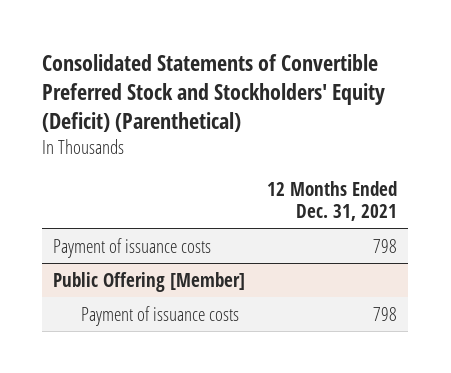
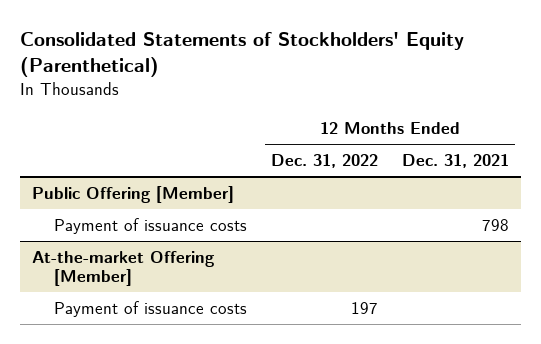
- Consolidated Statements of Convertible Preferred Stock and Stockholders' Equity (Deficit) (Parenthetical)
+ Consolidated Statements of Stockholders' Equity (Parenthetical)
- | 12 Months Ended Dec. 31, 2021
+ | 12 Months Ended Dec. 31, 2022 | 12 Months Ended Dec. 31, 2021
- Payment of issuance costs | 798
+ At-the-market Offering [Member]
+ Payment of issuance costs | 197 |

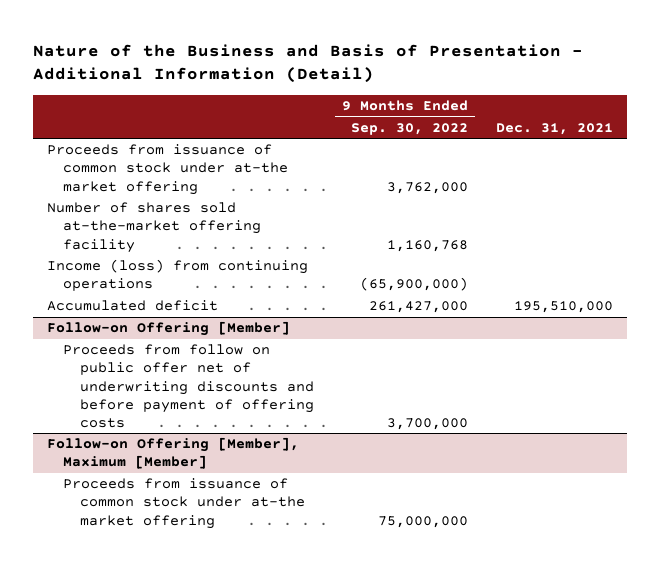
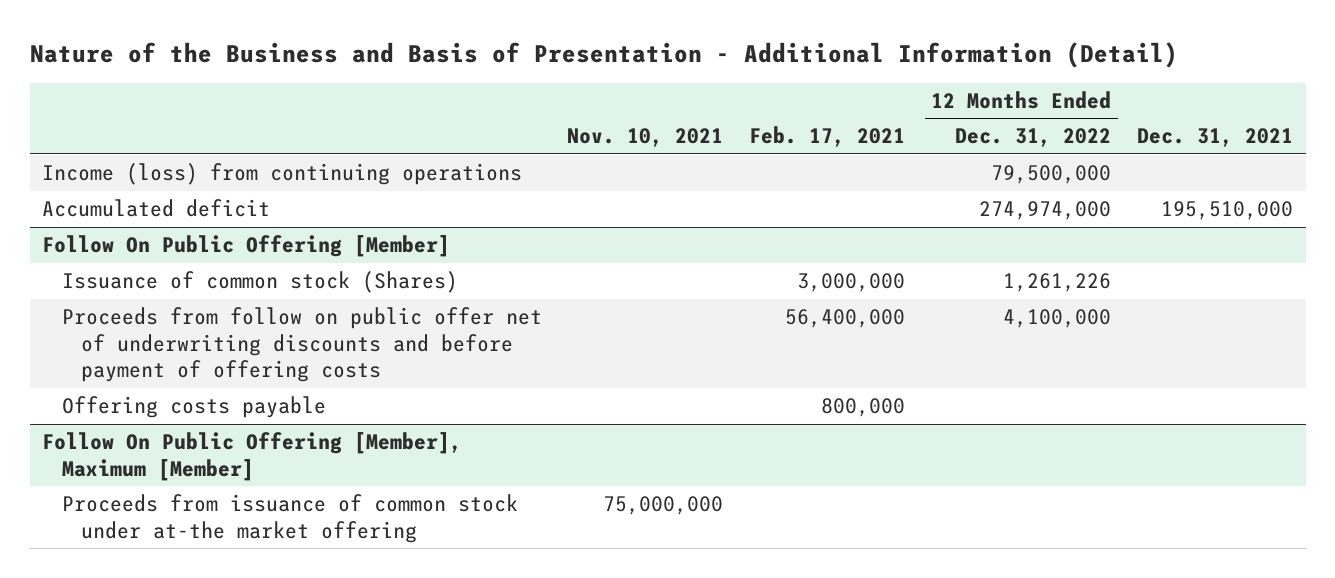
- | 9 Months Ended Sep. 30, 2022 | Dec. 31, 2021
+ | Nov. 10, 2021 | Feb. 17, 2021 | 12 Months Ended Dec. 31, 2022 | Dec. 31, 2021
- Proceeds from issuance of common stock under at-the market offering | 3,762,000 |
- Number of shares sold at-the-market offering facility | 1,160,768 |
- Follow-on Offering [Member]
+ Follow On Public Offering [Member]
+ Issuance of common stock (Shares) | | 3,000,000 | 1,261,226 |
- Follow-on Offering [Member], Maximum [Member]
+ Offering costs payable | | 800,000 | |
+ Follow On Public Offering [Member], Maximum [Member]

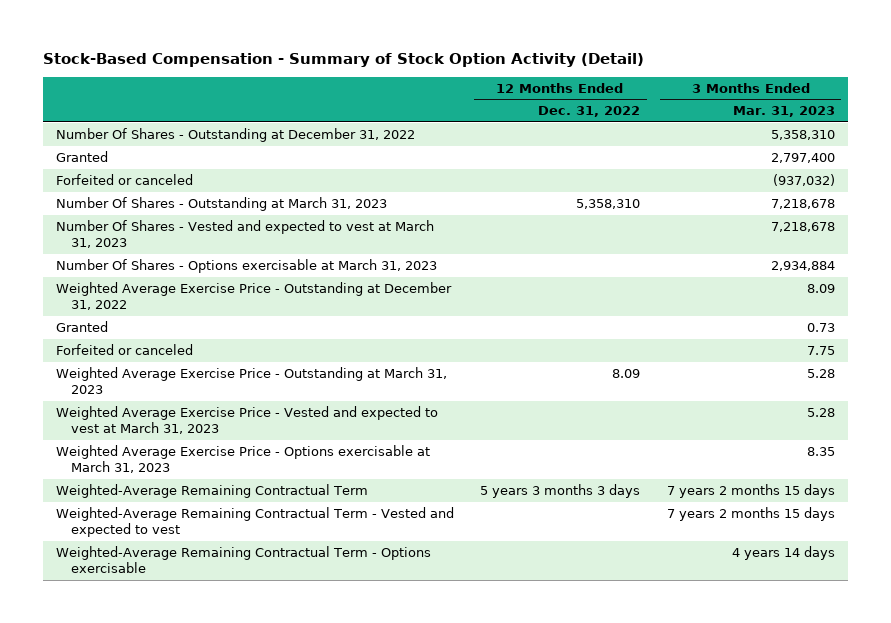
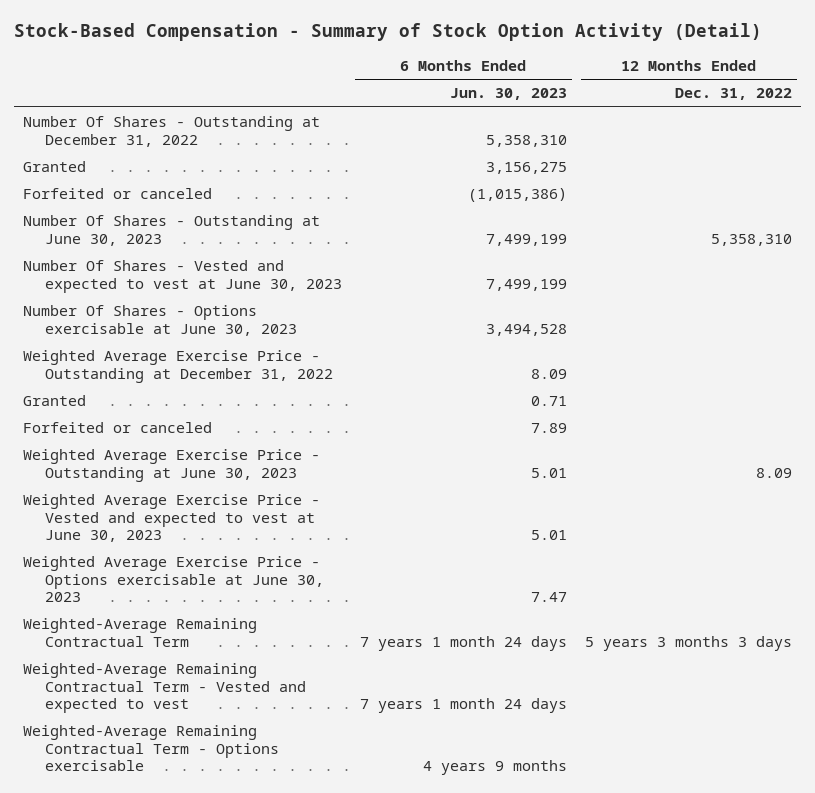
- | 12 Months Ended Dec. 31, 2022 | 3 Months Ended Mar. 31, 2023
+ | 6 Months Ended Jun. 30, 2023 | 12 Months Ended Dec. 31, 2022
- Number Of Shares - Outstanding at March 31, 2023 | 5,358,310 | 7,218,678
- Number Of Shares - Vested and expected to vest at March 31, 2023 | | 7,218,678
- Number Of Shares - Options exercisable at March 31, 2023 | | 2,934,884
+ Number Of Shares - Outstanding at June 30, 2023 | 7,499,199 | 5,358,310
+ Number Of Shares - Vested and expected to vest at June 30, 2023 | 7,499,199 |
+ Number Of Shares - Options exercisable at June 30, 2023 | 3,494,528 |
- Weighted Average Exercise Price - Outstanding at March 31, 2023 | 8.09 | 5.28
- Weighted Average Exercise Price - Vested and expected to vest at March 31, 2023 | | 5.28
- Weighted Average Exercise Price - Options exercisable at March 31, 2023 | | 8.35
+ Weighted Average Exercise Price - Outstanding at June 30, 2023 | 5.01 | 8.09
+ Weighted Average Exercise Price - Vested and expected to vest at June 30, 2023 | 5.01 |
+ Weighted Average Exercise Price - Options exercisable at June 30, 2023 | 7.47 |

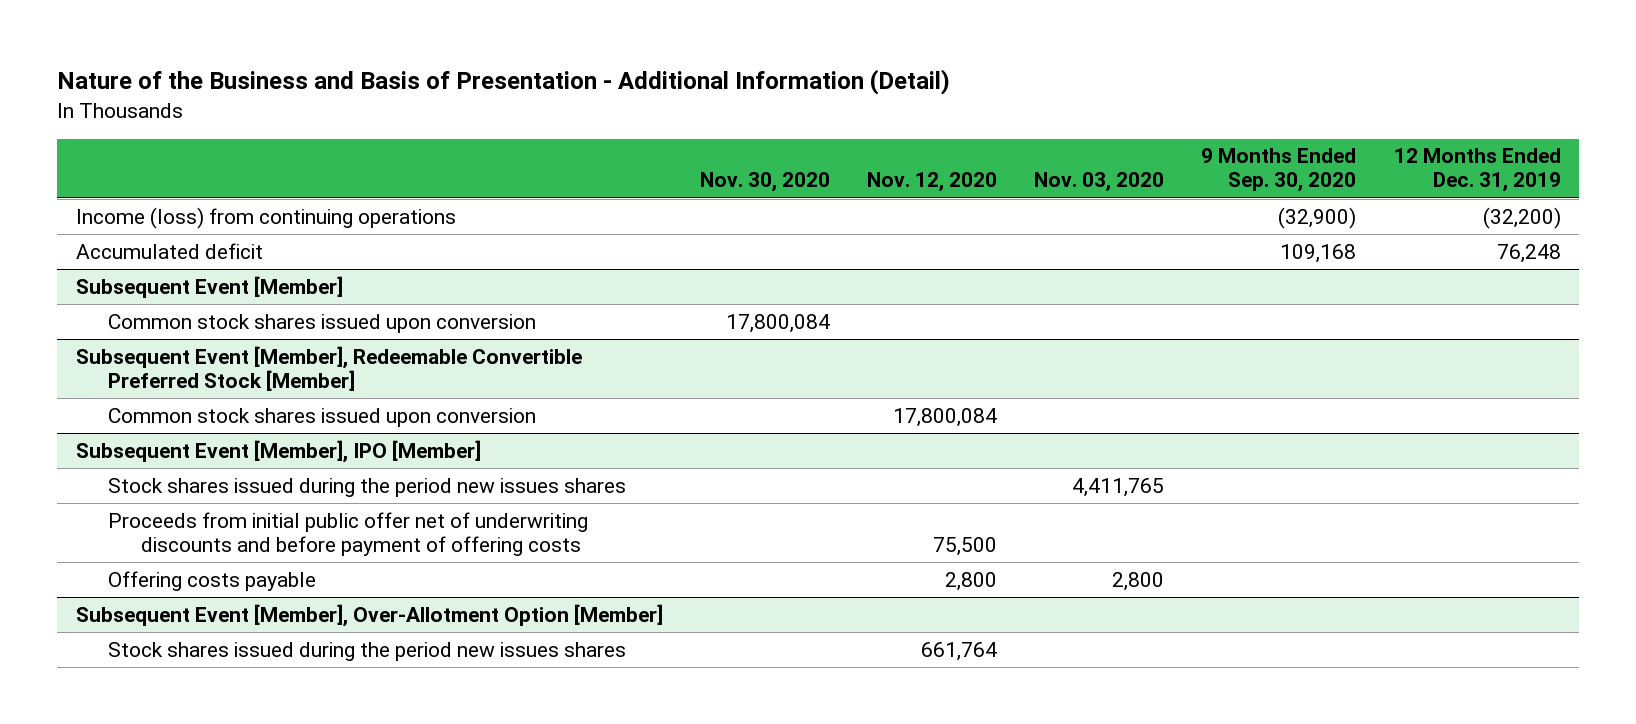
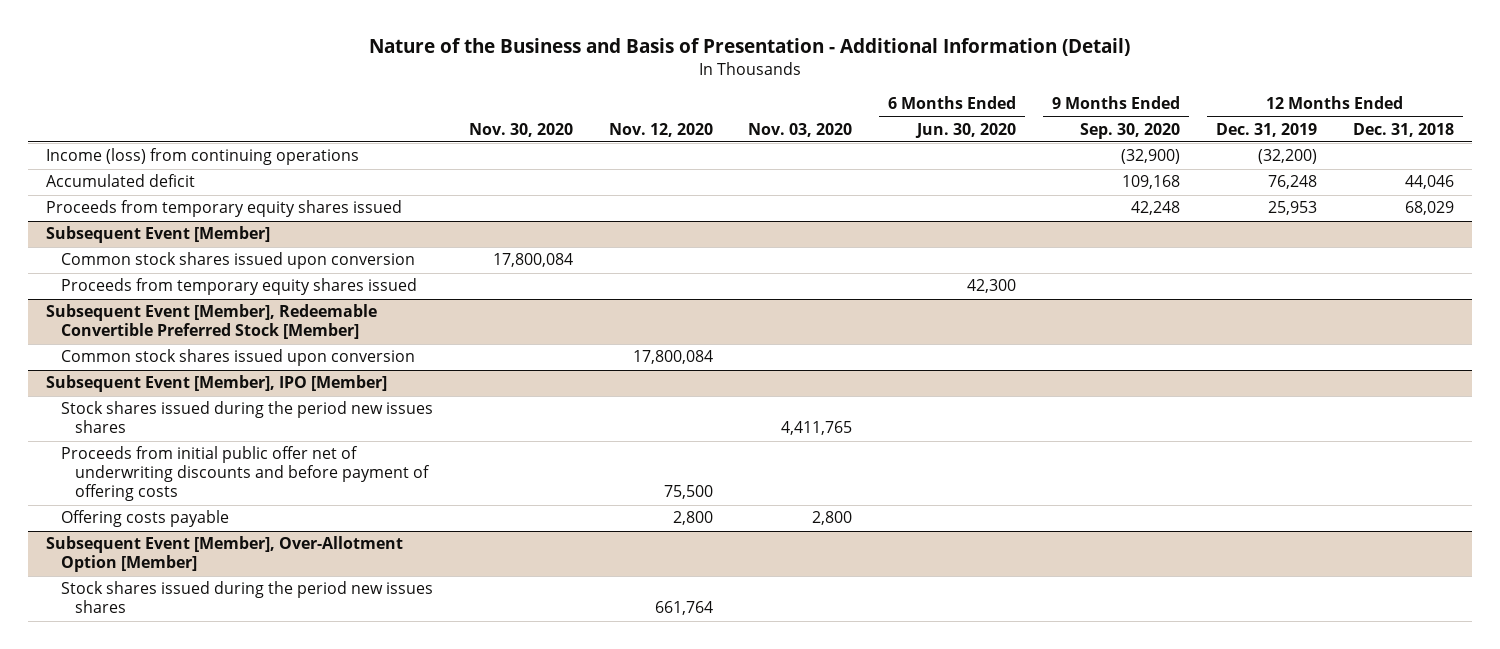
- | Nov. 30, 2020 | Nov. 12, 2020 | Nov. 03, 2020 | 9 Months Ended Sep. 30, 2020 | 12 Months Ended Dec. 31, 2019
+ | Nov. 30, 2020 | Nov. 12, 2020 | Nov. 03, 2020 | 6 Months Ended Jun. 30, 2020 | 9 Months Ended Sep. 30, 2020 | 12 Months Ended Dec. 31, 2019 | 12 Months Ended Dec. 31, 2018
+ Proceeds from temporary equity shares issued | | | | | 42,248 | 25,953 | 68,029
@ Subsequent Event [Member]
+ Proceeds from temporary equity shares issued | | | | 42,300 | | |

